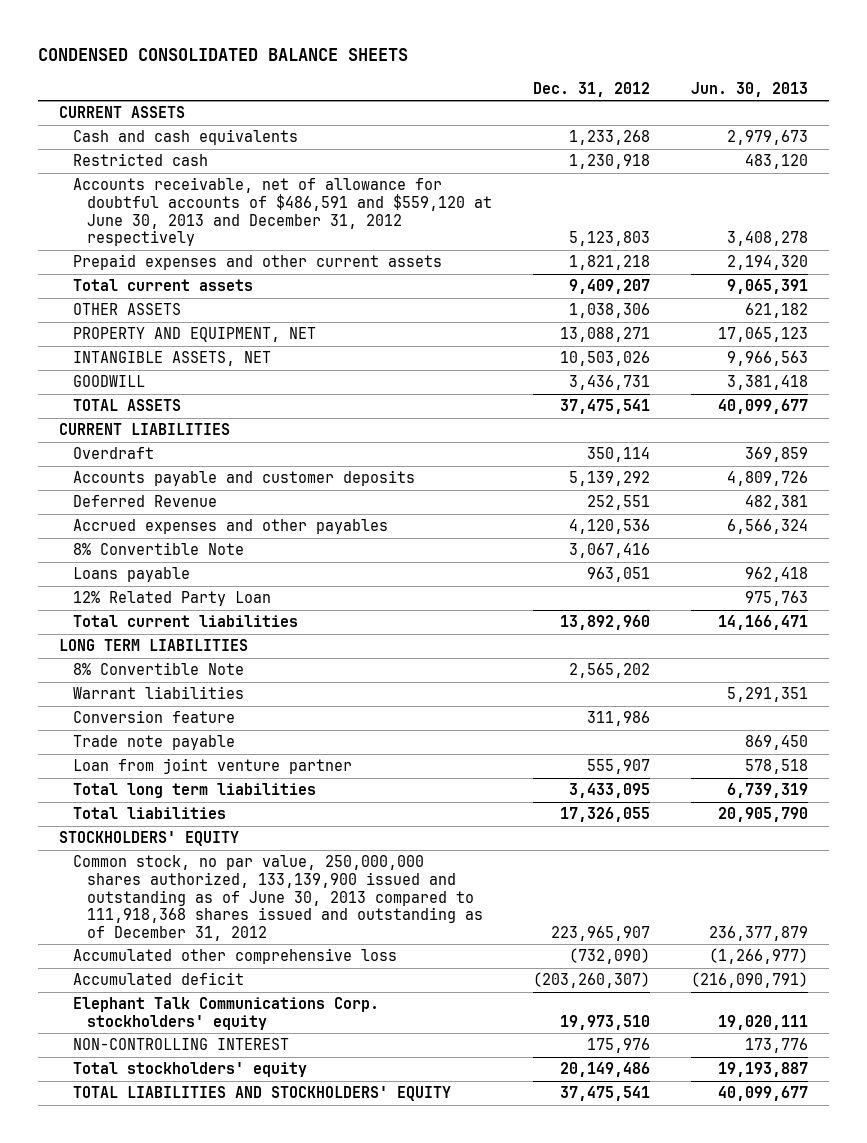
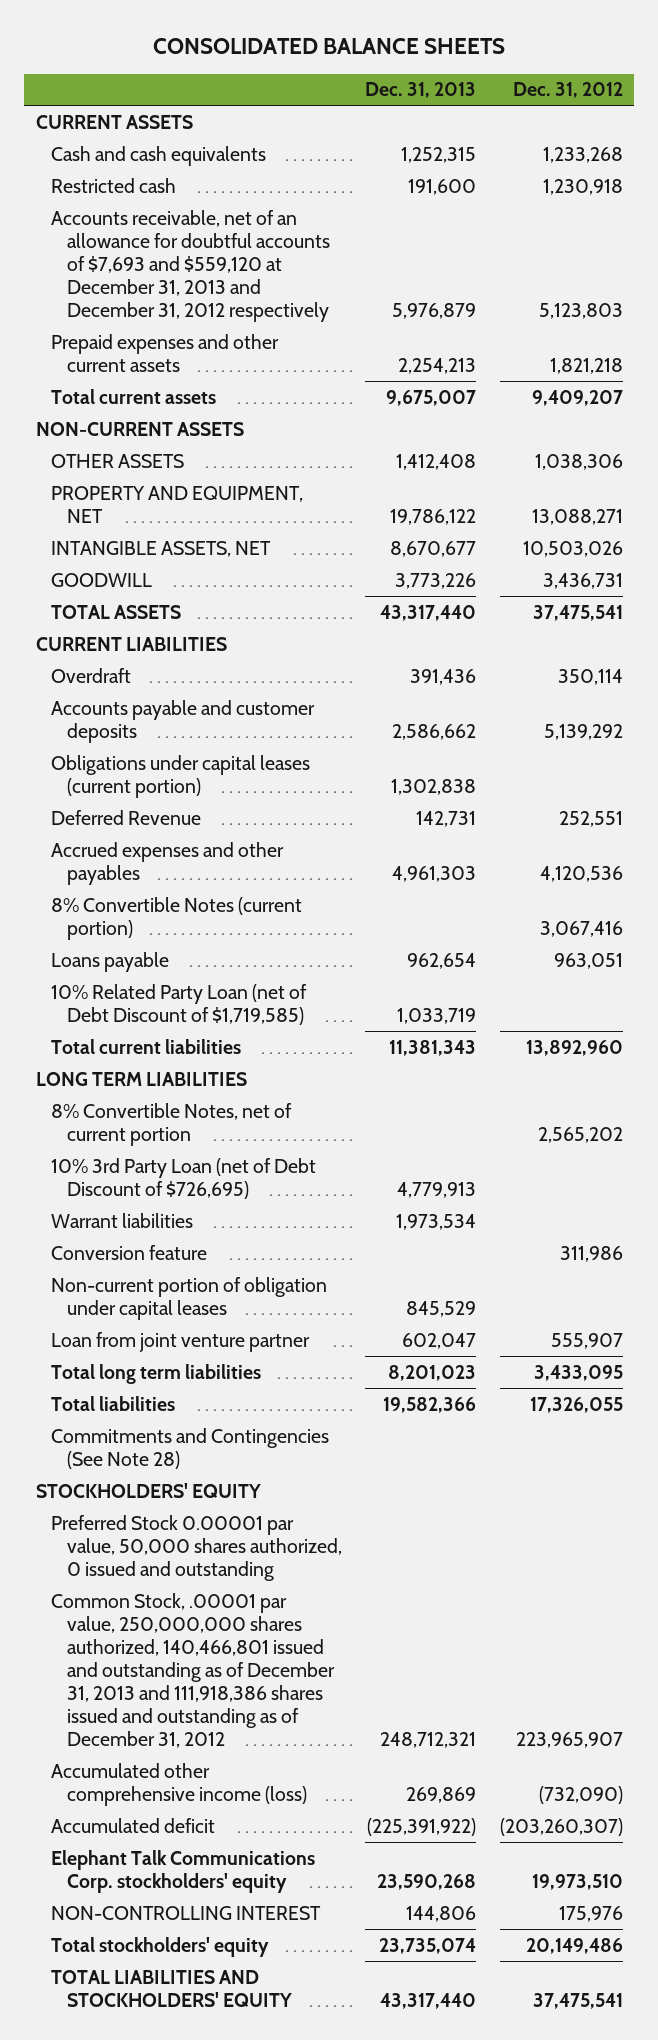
- CONDENSED CONSOLIDATED BALANCE SHEETS
+ CONSOLIDATED BALANCE SHEETS
- | Dec. 31, 2012 | Jun. 30, 2013
+ | Dec. 31, 2013 | Dec. 31, 2012
- Accounts receivable, net of allowance for doubtful accounts of $486,591 and $559,120 at June 30, 2013 and December 31, 2012 respectively | 5,123,803 | 3,408,278
+ Accounts receivable, net of an allowance for doubtful accounts of $7,693 and $559,120 at December 31, 2013 and December 31, 2012 respectively | 5,976,879 | 5,123,803
+ NON-CURRENT ASSETS
+ Obligations under capital leases (current portion) | 1,302,838 |
- 8% Convertible Note | 3,067,416 |
+ 8% Convertible Notes (current portion) | | 3,067,416
- 12% Related Party Loan | | 975,763
+ 10% Related Party Loan (net of Debt Discount of $1,719,585) | 1,033,719 |
- 8% Convertible Note | 2,565,202 |
+ 8% Convertible Notes, net of current portion | | 2,565,202
+ 10% 3rd Party Loan (net of Debt Discount of $726,695) | 4,779,913 |
- Trade note payable | | 869,450
+ Non-current portion of obligation under capital leases | 845,529 |
+ Commitments and Contingencies (See Note 28)
- Common stock, no par value, 250,000,000 shares authorized, 133,139,900 issued and outstanding as of June 30, 2013 compared to 111,918,368 shares issued and outstanding as of December 31, 2012 | 223,965,907 | 236,377,879
- Accumulated other comprehensive loss | (732,090) | (1,266,977)
+ Preferred Stock 0.00001 par value, 50,000 shares authorized, 0 issued and outstanding
+ Common Stock, .00001 par value, 250,000,000 shares authorized, 140,466,801 issued and outstanding as of December 31, 2013 and 111,918,386 shares issued and outstanding as of December 31, 2012 | 248,712,321 | 223,965,907
+ Accumulated other comprehensive income (loss) | 269,869 | (732,090)

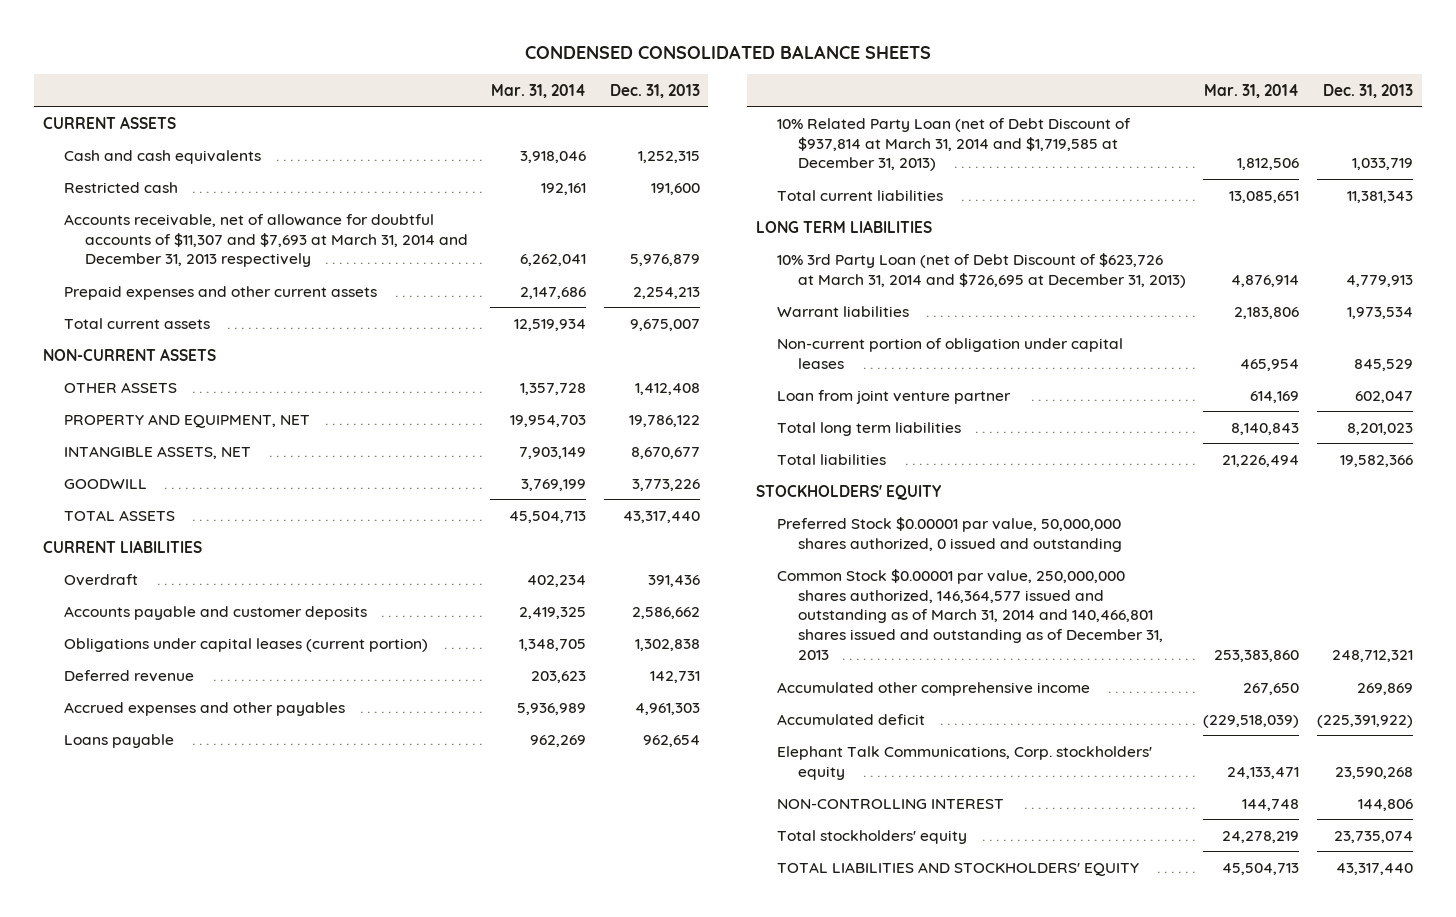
- CONSOLIDATED BALANCE SHEETS
+ CONDENSED CONSOLIDATED BALANCE SHEETS
- | Dec. 31, 2013 | Dec. 31, 2012
+ | Mar. 31, 2014 | Dec. 31, 2013
- Accounts receivable, net of an allowance for doubtful accounts of $7,693 and $559,120 at December 31, 2013 and December 31, 2012 respectively | 5,976,879 | 5,123,803
+ Accounts receivable, net of allowance for doubtful accounts of $11,307 and $7,693 at March 31, 2014 and December 31, 2013 respectively | 6,262,041 | 5,976,879
- Deferred Revenue | 142,731 | 252,551
+ Deferred revenue | 203,623 | 142,731
- 8% Convertible Notes (current portion) | | 3,067,416
- 10% Related Party Loan (net of Debt Discount of $1,719,585) | 1,033,719 |
+ 10% Related Party Loan (net of Debt Discount of $937,814 at March 31, 2014 and $1,719,585 at December 31, 2013) | 1,812,506 | 1,033,719
- 8% Convertible Notes, net of current portion | | 2,565,202
- 10% 3rd Party Loan (net of Debt Discount of $726,695) | 4,779,913 |
+ 10% 3rd Party Loan (net of Debt Discount of $623,726 at March 31, 2014 and $726,695 at December 31, 2013) | 4,876,914 | 4,779,913
- Conversion feature | | 311,986
- Commitments and Contingencies (See Note 28)
- Preferred Stock 0.00001 par value, 50,000 shares authorized, 0 issued and outstanding
- Common Stock, .00001 par value, 250,000,000 shares authorized, 140,466,801 issued and outstanding as of December 31, 2013 and 111,918,386 shares issued and outstanding as of December 31, 2012 | 248,712,321 | 223,965,907
- Accumulated other comprehensive income (loss) | 269,869 | (732,090)
+ Preferred Stock $0.00001 par value, 50,000,000 shares authorized, 0 issued and outstanding
+ Common Stock $0.00001 par value, 250,000,000 shares authorized, 146,364,577 issued and outstanding as of March 31, 2014 and 140,466,801 shares issued and outstanding as of December 31, 2013 | 253,383,860 | 248,712,321
+ Accumulated other comprehensive income | 267,650 | 269,869
- Elephant Talk Communications Corp. stockholders' equity | 23,590,268 | 19,973,510
+ Elephant Talk Communications, Corp. stockholders' equity | 24,133,471 | 23,590,268

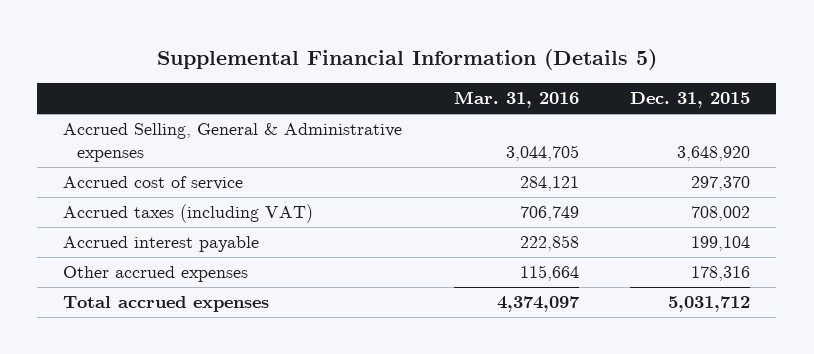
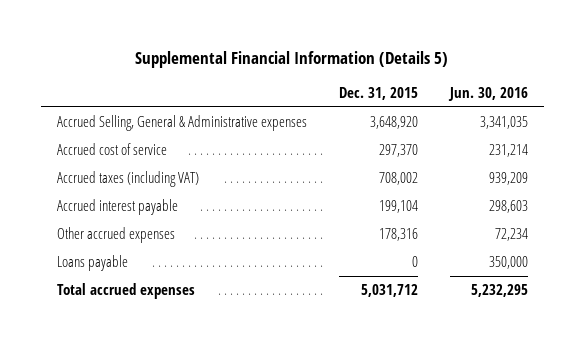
- | Mar. 31, 2016 | Dec. 31, 2015
+ | Dec. 31, 2015 | Jun. 30, 2016
+ Loans payable | 0 | 350,000

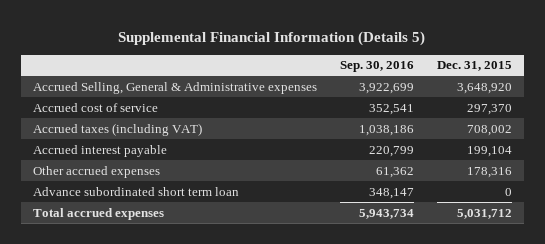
- | Dec. 31, 2015 | Jun. 30, 2016
+ | Sep. 30, 2016 | Dec. 31, 2015
- Loans payable | 0 | 350,000
+ Advance subordinated short term loan | 348,147 | 0

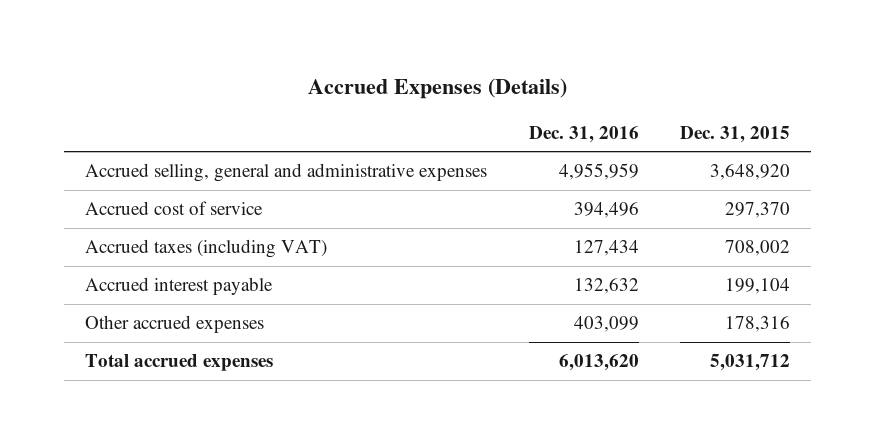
- Supplemental Financial Information (Details 5)
+ Accrued Expenses (Details)
- | Sep. 30, 2016 | Dec. 31, 2015
+ | Dec. 31, 2016 | Dec. 31, 2015
- Accrued Selling, General & Administrative expenses | 3,922,699 | 3,648,920
+ Accrued selling, general and administrative expenses | 4,955,959 | 3,648,920
- Advance subordinated short term loan | 348,147 | 0

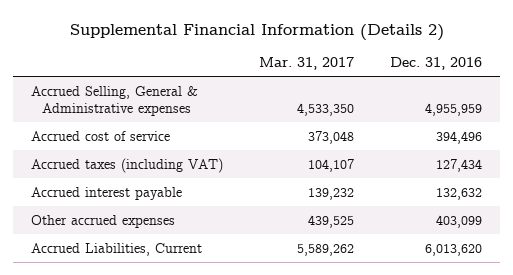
- Accrued Expenses (Details)
+ Supplemental Financial Information (Details 2)
- | Dec. 31, 2016 | Dec. 31, 2015
+ | Mar. 31, 2017 | Dec. 31, 2016
- Accrued selling, general and administrative expenses | 4,955,959 | 3,648,920
+ Accrued Selling, General & Administrative expenses | 4,533,350 | 4,955,959
- Total accrued expenses | 6,013,620 | 5,031,712
+ Accrued Liabilities, Current | 5,589,262 | 6,013,620

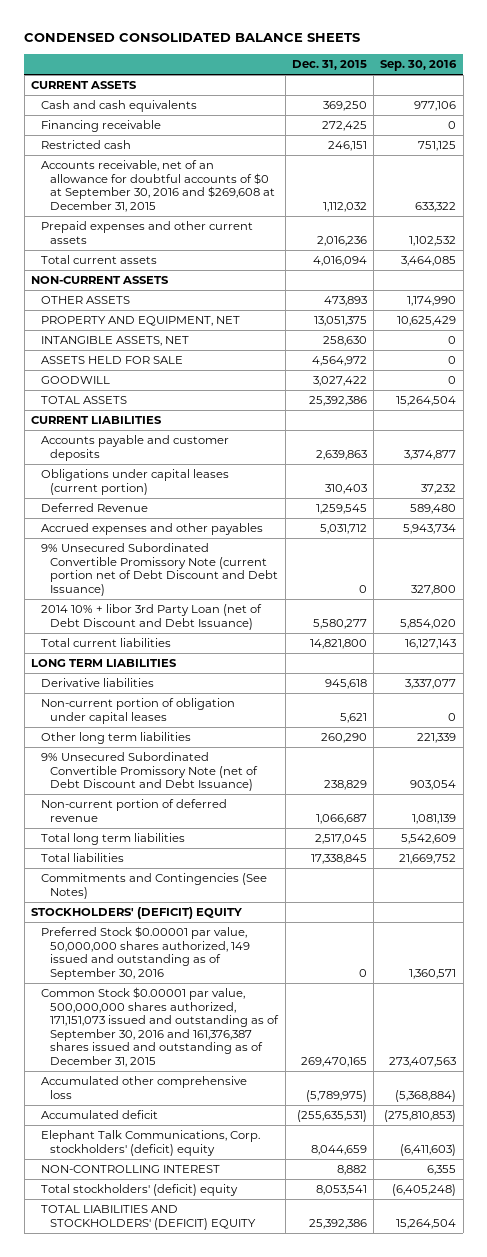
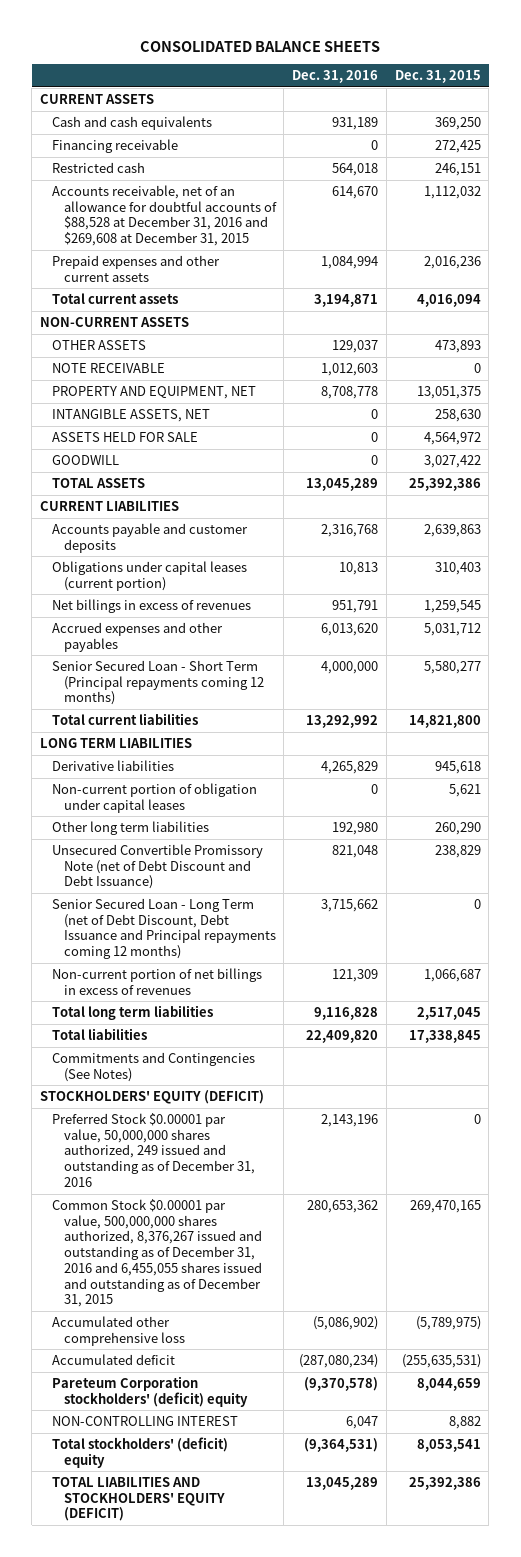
- CONDENSED CONSOLIDATED BALANCE SHEETS
+ CONSOLIDATED BALANCE SHEETS
- | Dec. 31, 2015 | Sep. 30, 2016
+ | Dec. 31, 2016 | Dec. 31, 2015
- Accounts receivable, net of an allowance for doubtful accounts of $0 at September 30, 2016 and $269,608 at December 31, 2015 | 1,112,032 | 633,322
+ Accounts receivable, net of an allowance for doubtful accounts of $88,528 at December 31, 2016 and $269,608 at December 31, 2015 | 614,670 | 1,112,032
+ NOTE RECEIVABLE | 1,012,603 | 0
- Deferred Revenue | 1,259,545 | 589,480
+ Net billings in excess of revenues | 951,791 | 1,259,545
- 9% Unsecured Subordinated Convertible Promissory Note (current portion net of Debt Discount and Debt Issuance) | 0 | 327,800
- 2014 10% + libor 3rd Party Loan (net of Debt Discount and Debt Issuance) | 5,580,277 | 5,854,020
+ Senior Secured Loan - Short Term (Principal repayments coming 12 months) | 4,000,000 | 5,580,277
- 9% Unsecured Subordinated Convertible Promissory Note (net of Debt Discount and Debt Issuance) | 238,829 | 903,054
- Non-current portion of deferred revenue | 1,066,687 | 1,081,139
+ Unsecured Convertible Promissory Note (net of Debt Discount and Debt Issuance) | 821,048 | 238,829
+ Senior Secured Loan - Long Term (net of Debt Discount, Debt Issuance and Principal repayments coming 12 months) | 3,715,662 | 0
+ Non-current portion of net billings in excess of revenues | 121,309 | 1,066,687
- STOCKHOLDERS' (DEFICIT) EQUITY
- Preferred Stock $0.00001 par value, 50,000,000 shares authorized, 149 issued and outstanding as of September 30, 2016 | 0 | 1,360,571
- Common Stock $0.00001 par value, 500,000,000 shares authorized, 171,151,073 issued and outstanding as of September 30, 2016 and 161,376,387 shares issued and outstanding as of December 31, 2015 | 269,470,165 | 273,407,563
+ STOCKHOLDERS' EQUITY (DEFICIT)
+ Preferred Stock $0.00001 par value, 50,000,000 shares authorized, 249 issued and outstanding as of December 31, 2016 | 2,143,196 | 0
+ Common Stock $0.00001 par value, 500,000,000 shares authorized, 8,376,267 issued and outstanding as of December 31, 2016 and 6,455,055 shares issued and outstanding as of December 31, 2015 | 280,653,362 | 269,470,165
- Elephant Talk Communications, Corp. stockholders' (deficit) equity | 8,044,659 | (6,411,603)
+ Pareteum Corporation stockholders' (deficit) equity | (9,370,578) | 8,044,659
- TOTAL LIABILITIES AND STOCKHOLDERS' (DEFICIT) EQUITY | 25,392,386 | 15,264,504
+ TOTAL LIABILITIES AND STOCKHOLDERS' EQUITY (DEFICIT) | 13,045,289 | 25,392,386

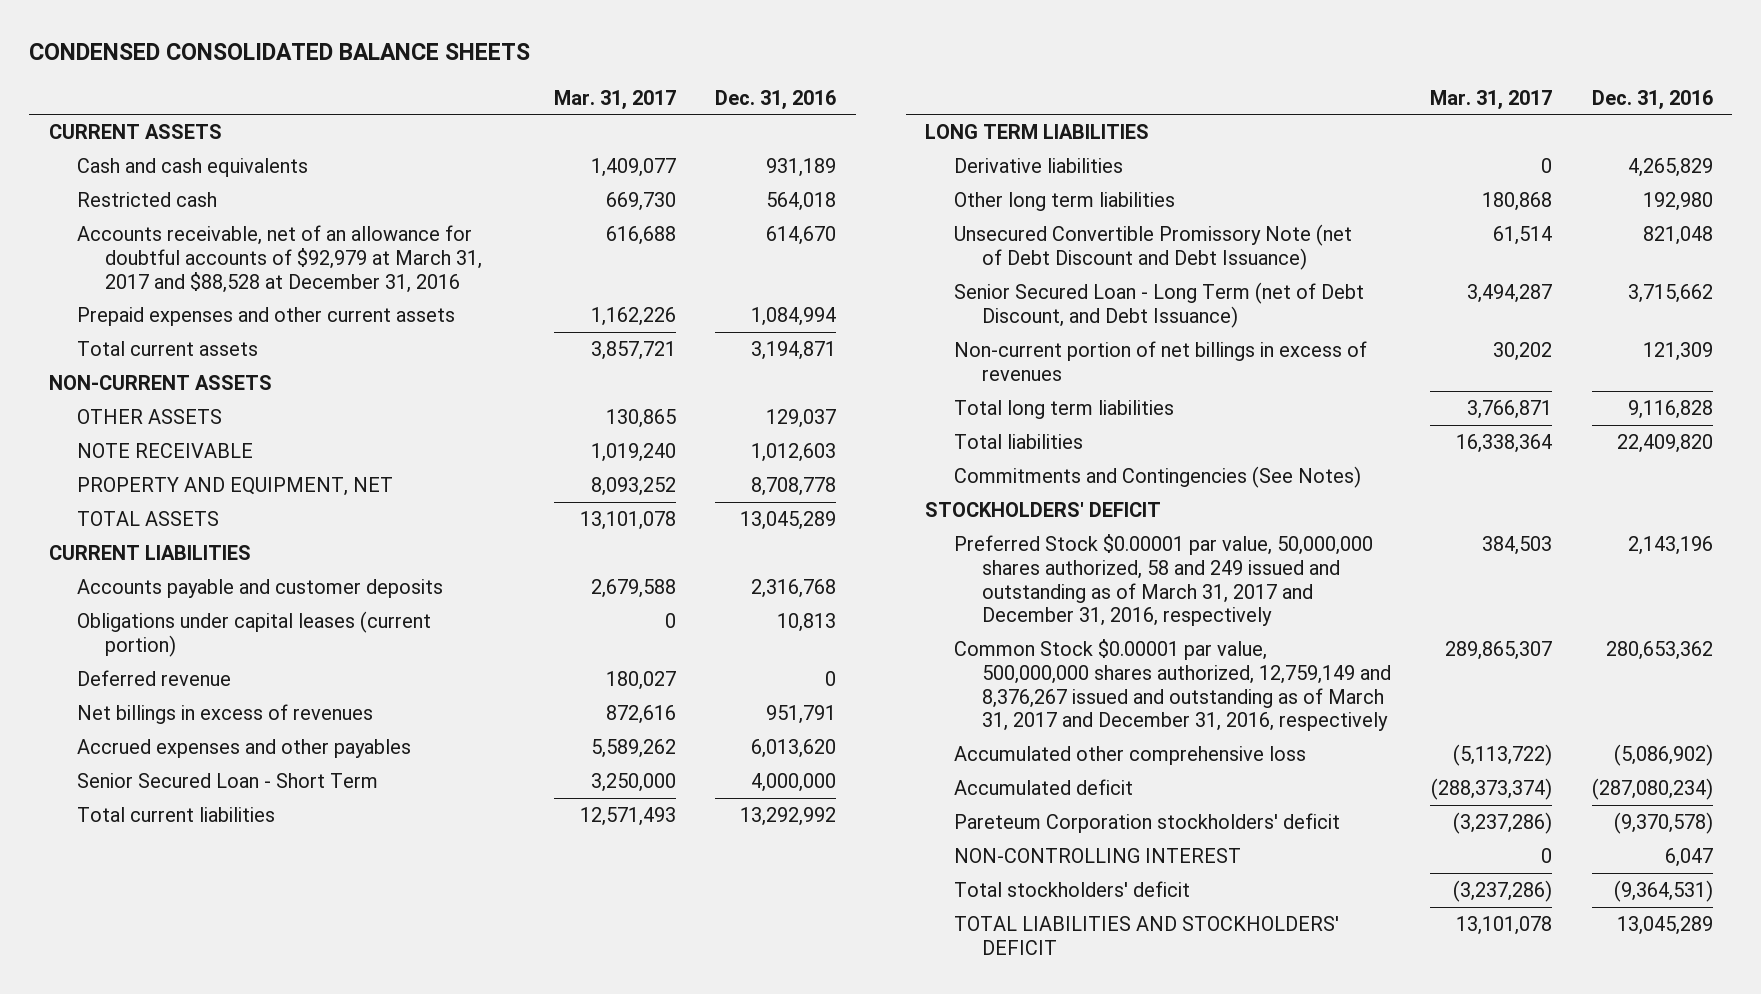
- CONSOLIDATED BALANCE SHEETS
+ CONDENSED CONSOLIDATED BALANCE SHEETS
- | Dec. 31, 2016 | Dec. 31, 2015
+ | Mar. 31, 2017 | Dec. 31, 2016
- Financing receivable | 0 | 272,425
- Accounts receivable, net of an allowance for doubtful accounts of $88,528 at December 31, 2016 and $269,608 at December 31, 2015 | 614,670 | 1,112,032
+ Accounts receivable, net of an allowance for doubtful accounts of $92,979 at March 31, 2017 and $88,528 at December 31, 2016 | 616,688 | 614,670
- INTANGIBLE ASSETS, NET | 0 | 258,630
- ASSETS HELD FOR SALE | 0 | 4,564,972
- GOODWILL | 0 | 3,027,422
+ Deferred revenue | 180,027 | 0
- Senior Secured Loan - Short Term (Principal repayments coming 12 months) | 4,000,000 | 5,580,277
+ Senior Secured Loan - Short Term | 3,250,000 | 4,000,000
- Non-current portion of obligation under capital leases | 0 | 5,621
- Senior Secured Loan - Long Term (net of Debt Discount, Debt Issuance and Principal repayments coming 12 months) | 3,715,662 | 0
+ Senior Secured Loan - Long Term (net of Debt Discount, and Debt Issuance) | 3,494,287 | 3,715,662
- STOCKHOLDERS' EQUITY (DEFICIT)
- Preferred Stock $0.00001 par value, 50,000,000 shares authorized, 249 issued and outstanding as of December 31, 2016 | 2,143,196 | 0
- Common Stock $0.00001 par value, 500,000,000 shares authorized, 8,376,267 issued and outstanding as of December 31, 2016 and 6,455,055 shares issued and outstanding as of December 31, 2015 | 280,653,362 | 269,470,165
+ STOCKHOLDERS' DEFICIT
+ Preferred Stock $0.00001 par value, 50,000,000 shares authorized, 58 and 249 issued and outstanding as of March 31, 2017 and December 31, 2016, respectively | 384,503 | 2,143,196
+ Common Stock $0.00001 par value, 500,000,000 shares authorized, 12,759,149 and 8,376,267 issued and outstanding as of March 31, 2017 and December 31, 2016, respectively | 289,865,307 | 280,653,362
- Pareteum Corporation stockholders' (deficit) equity | (9,370,578) | 8,044,659
+ Pareteum Corporation stockholders' deficit | (3,237,286) | (9,370,578)
- Total stockholders' (deficit) equity | (9,364,531) | 8,053,541
- TOTAL LIABILITIES AND STOCKHOLDERS' EQUITY (DEFICIT) | 13,045,289 | 25,392,386
+ Total stockholders' deficit | (3,237,286) | (9,364,531)
+ TOTAL LIABILITIES AND STOCKHOLDERS' DEFICIT | 13,101,078 | 13,045,289

